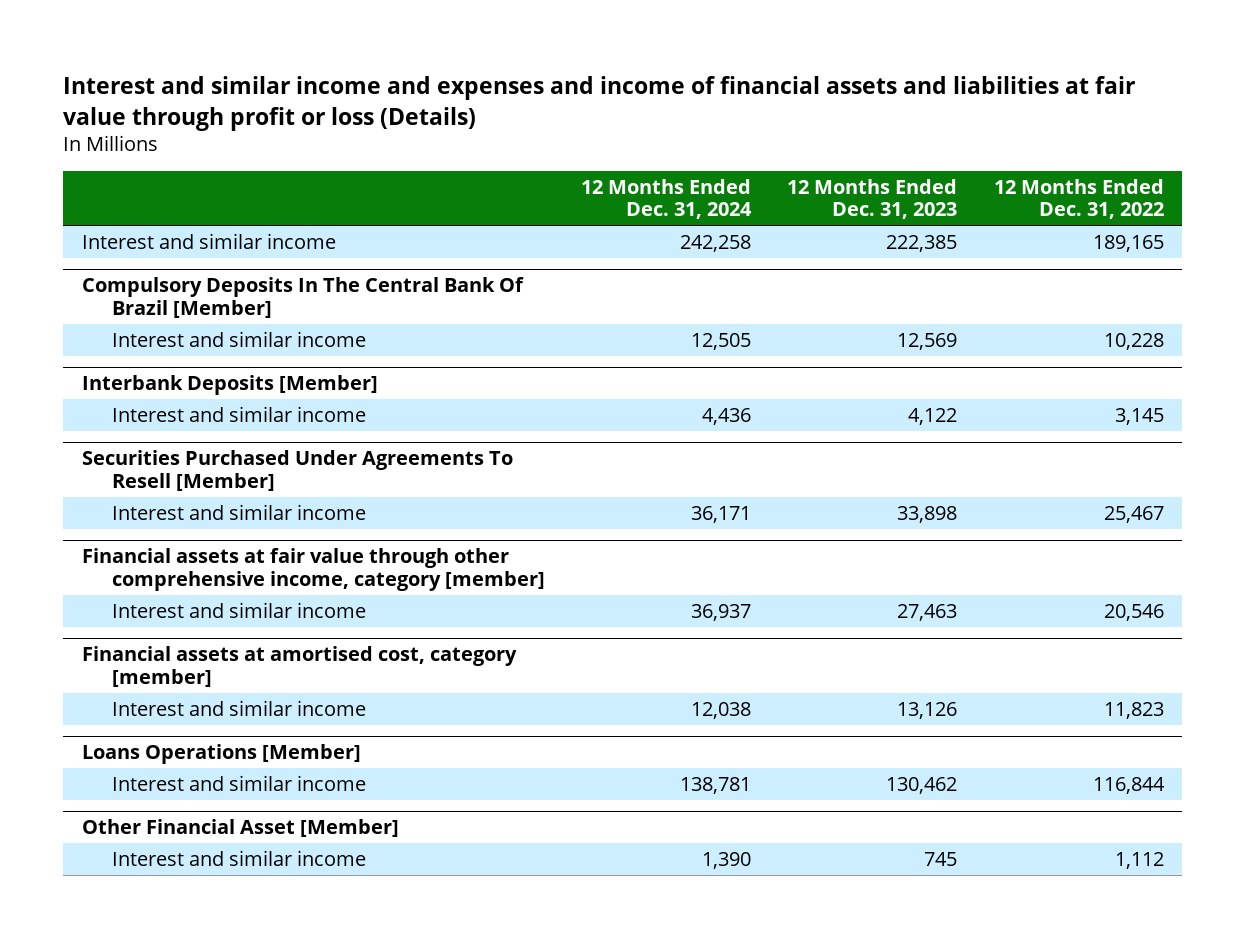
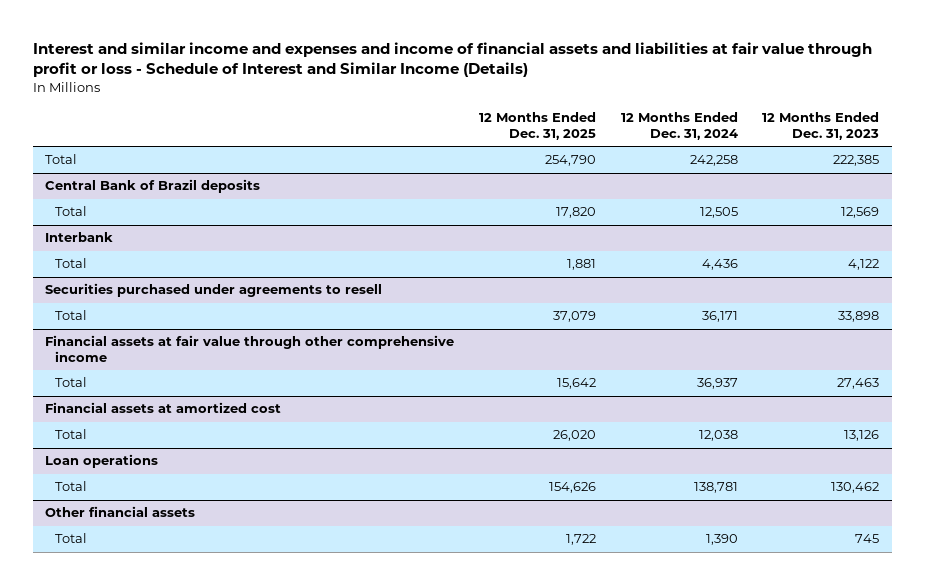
- Interest and similar income and expenses and income of financial assets and liabilities at fair value through profit or loss (Details)
+ Interest and similar income and expenses and income of financial assets and liabilities at fair value through profit or loss - Schedule of Interest and Similar Income (Details)
- | 12 Months Ended Dec. 31, 2024 | 12 Months Ended Dec. 31, 2023 | 12 Months Ended Dec. 31, 2022
+ | 12 Months Ended Dec. 31, 2025 | 12 Months Ended Dec. 31, 2024 | 12 Months Ended Dec. 31, 2023
- Interest and similar income | 242,258 | 222,385 | 189,165
- Compulsory Deposits In The Central Bank Of Brazil [Member]
- Interest and similar income | 12,505 | 12,569 | 10,228
- Interbank Deposits [Member]
- Interest and similar income | 4,436 | 4,122 | 3,145
- Securities Purchased Under Agreements To Resell [Member]
- Interest and similar income | 36,171 | 33,898 | 25,467
- Financial assets at fair value through other comprehensive income, category [member]
- Interest and similar income | 36,937 | 27,463 | 20,546
- Financial assets at amortised cost, category [member]
- Interest and similar income | 12,038 | 13,126 | 11,823
- Loans Operations [Member]
- Interest and similar income | 138,781 | 130,462 | 116,844
- Other Financial Asset [Member]
- Interest and similar income | 1,390 | 745 | 1,112
+ Total | 254,790 | 242,258 | 222,385
+ Central Bank of Brazil deposits
+ Total | 17,820 | 12,505 | 12,569
+ Interbank
+ Total | 1,881 | 4,436 | 4,122
+ Securities purchased under agreements to resell
+ Total | 37,079 | 36,171 | 33,898
+ Financial assets at fair value through other comprehensive income
+ Total | 15,642 | 36,937 | 27,463
+ Financial assets at amortized cost
+ Total | 26,020 | 12,038 | 13,126
+ Loan operations
+ Total | 154,626 | 138,781 | 130,462
+ Other financial assets
+ Total | 1,722 | 1,390 | 745

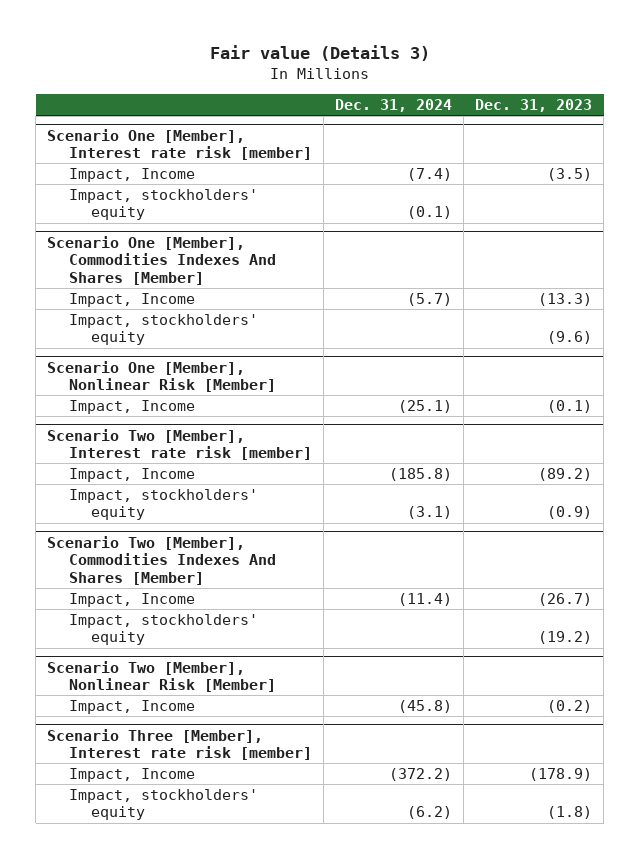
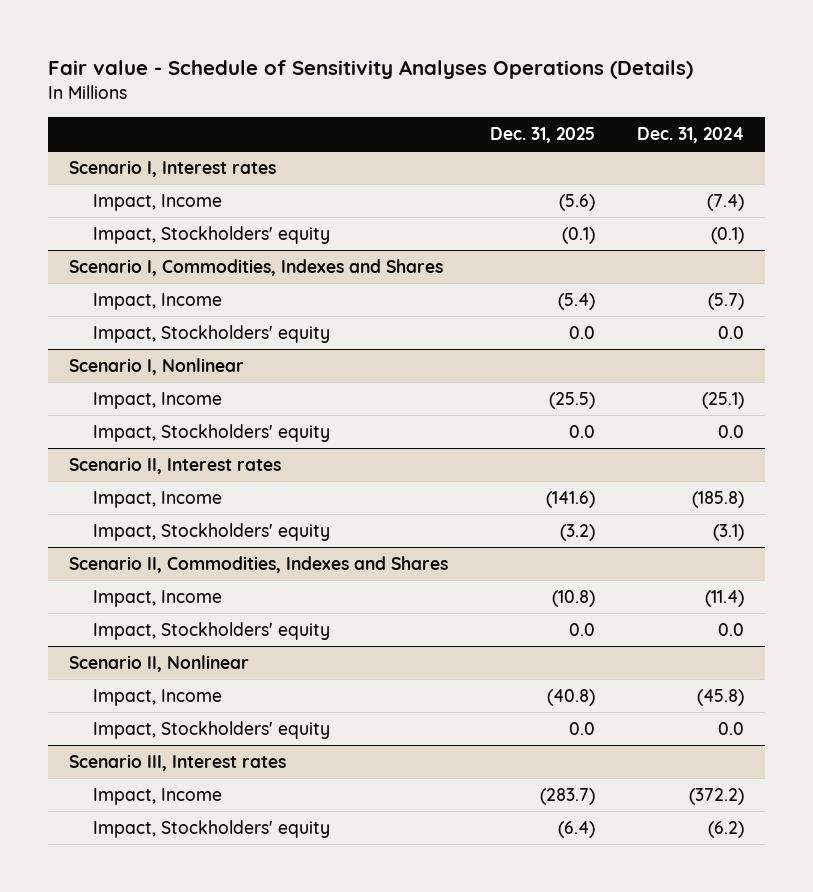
- Fair value (Details 3)
+ Fair value - Schedule of Sensitivity Analyses Operations (Details)
- | Dec. 31, 2024 | Dec. 31, 2023
+ | Dec. 31, 2025 | Dec. 31, 2024
- Scenario One [Member], Interest rate risk [member]
+ Scenario I, Interest rates
- Impact, stockholders' equity | (0.1) |
- Scenario One [Member], Commodities Indexes And Shares [Member]
+ Impact, Stockholders' equity | (0.1) | (0.1)
+ Scenario I, Commodities, Indexes and Shares
- Impact, stockholders' equity | | (9.6)
- Scenario One [Member], Nonlinear Risk [Member]
+ Impact, Stockholders' equity | 0.0 | 0.0
+ Scenario I, Nonlinear
- Scenario Two [Member], Interest rate risk [member]
+ Impact, Stockholders' equity | 0.0 | 0.0
+ Scenario II, Interest rates
- Impact, stockholders' equity | (3.1) | (0.9)
- Scenario Two [Member], Commodities Indexes And Shares [Member]
+ Impact, Stockholders' equity | (3.2) | (3.1)
+ Scenario II, Commodities, Indexes and Shares
- Impact, stockholders' equity | | (19.2)
- Scenario Two [Member], Nonlinear Risk [Member]
+ Impact, Stockholders' equity | 0.0 | 0.0
+ Scenario II, Nonlinear
- Scenario Three [Member], Interest rate risk [member]
+ Impact, Stockholders' equity | 0.0 | 0.0
+ Scenario III, Interest rates
- Impact, stockholders' equity | (6.2) | (1.8)
+ Impact, Stockholders' equity | (6.4) | (6.2)

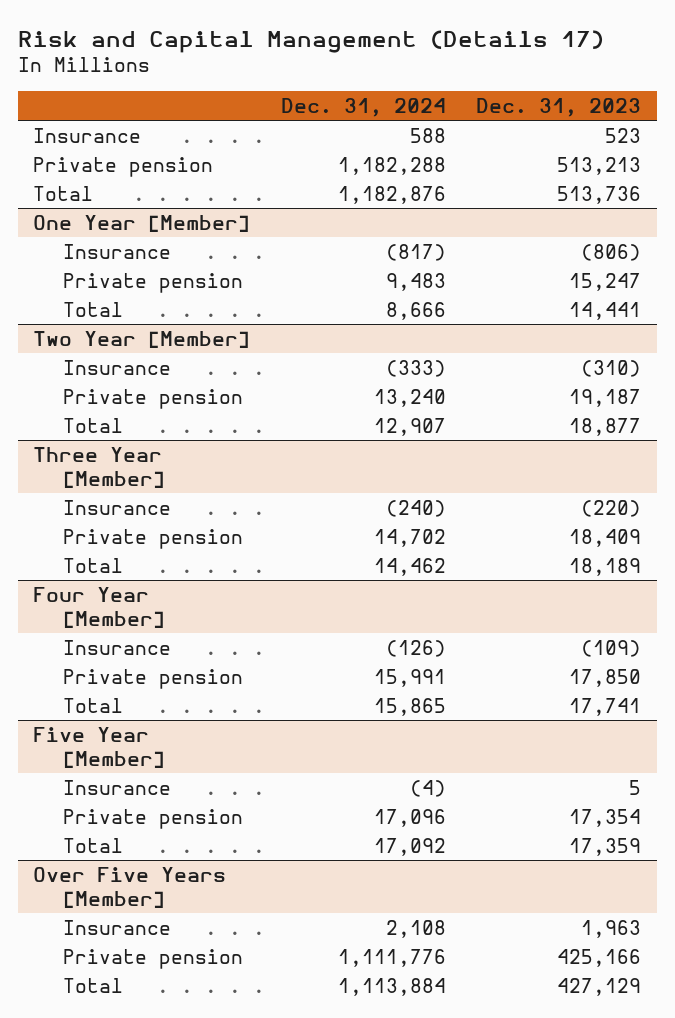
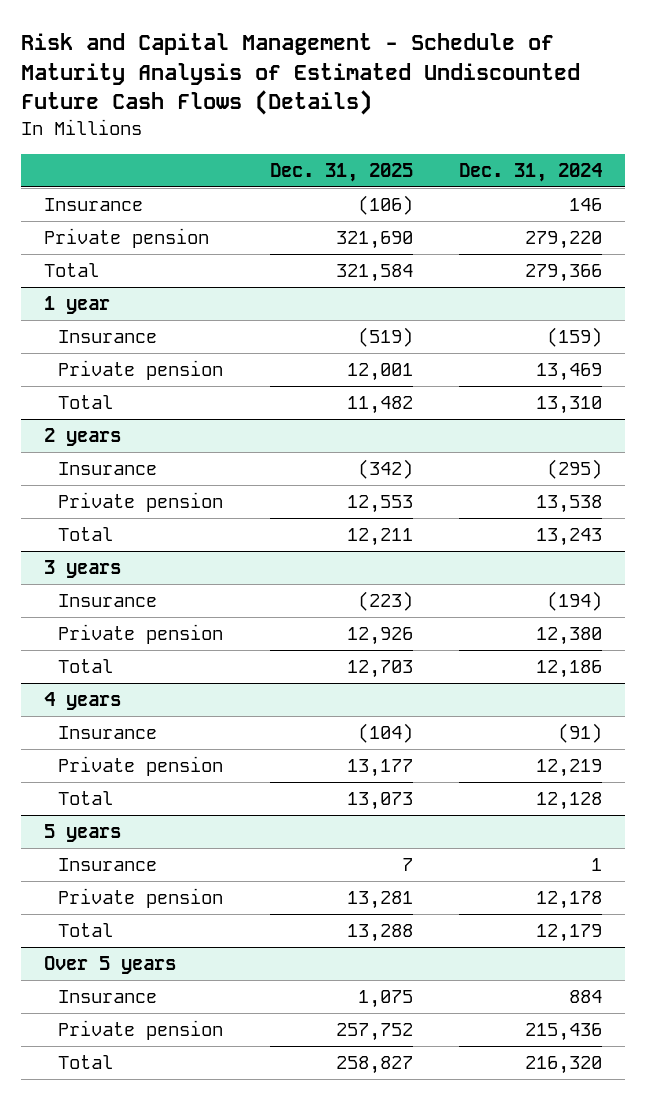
- Risk and Capital Management (Details 17)
+ Risk and Capital Management - Schedule of Maturity Analysis of Estimated Undiscounted Future Cash Flows (Details)
- | Dec. 31, 2024 | Dec. 31, 2023
+ | Dec. 31, 2025 | Dec. 31, 2024
- Insurance | 588 | 523
- Private pension | 1,182,288 | 513,213
- Total | 1,182,876 | 513,736
- One Year [Member]
- Insurance | (817) | (806)
- Private pension | 9,483 | 15,247
- Total | 8,666 | 14,441
- Two Year [Member]
- Insurance | (333) | (310)
- Private pension | 13,240 | 19,187
- Total | 12,907 | 18,877
- Three Year [Member]
- Insurance | (240) | (220)
- Private pension | 14,702 | 18,409
- Total | 14,462 | 18,189
- Four Year [Member]
- Insurance | (126) | (109)
- Private pension | 15,991 | 17,850
- Total | 15,865 | 17,741
- Five Year [Member]
- Insurance | (4) | 5
- Private pension | 17,096 | 17,354
- Total | 17,092 | 17,359
- Over Five Years [Member]
- Insurance | 2,108 | 1,963
- Private pension | 1,111,776 | 425,166
- Total | 1,113,884 | 427,129
+ Insurance | (106) | 146
+ Private pension | 321,690 | 279,220
+ Total | 321,584 | 279,366
+ 1 year
+ Insurance | (519) | (159)
+ Private pension | 12,001 | 13,469
+ Total | 11,482 | 13,310
+ 2 years
+ Insurance | (342) | (295)
+ Private pension | 12,553 | 13,538
+ Total | 12,211 | 13,243
+ 3 years
+ Insurance | (223) | (194)
+ Private pension | 12,926 | 12,380
+ Total | 12,703 | 12,186
+ 4 years
+ Insurance | (104) | (91)
+ Private pension | 13,177 | 12,219
+ Total | 13,073 | 12,128
+ 5 years
+ Insurance | 7 | 1
+ Private pension | 13,281 | 12,178
+ Total | 13,288 | 12,179
+ Over 5 years
+ Insurance | 1,075 | 884
+ Private pension | 257,752 | 215,436
+ Total | 258,827 | 216,320

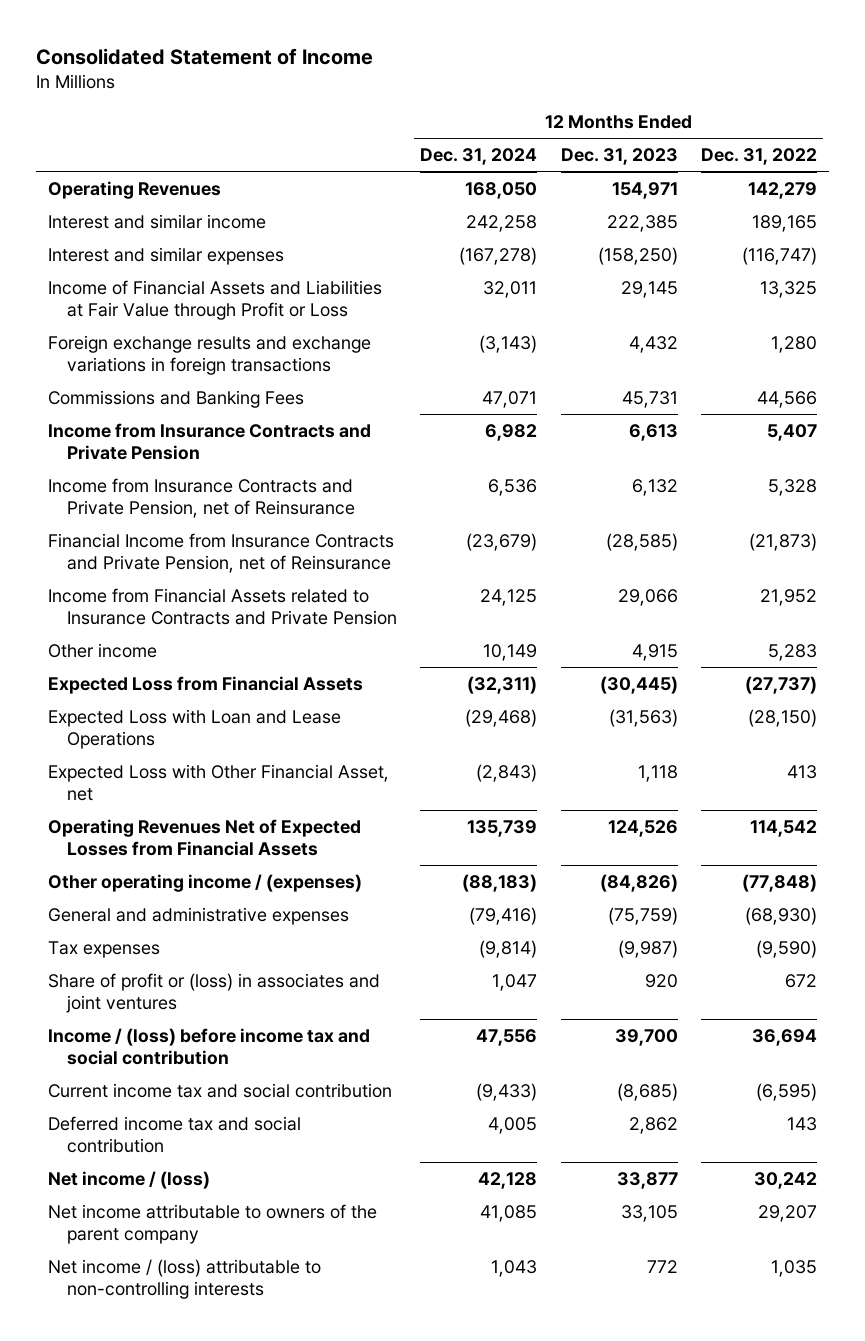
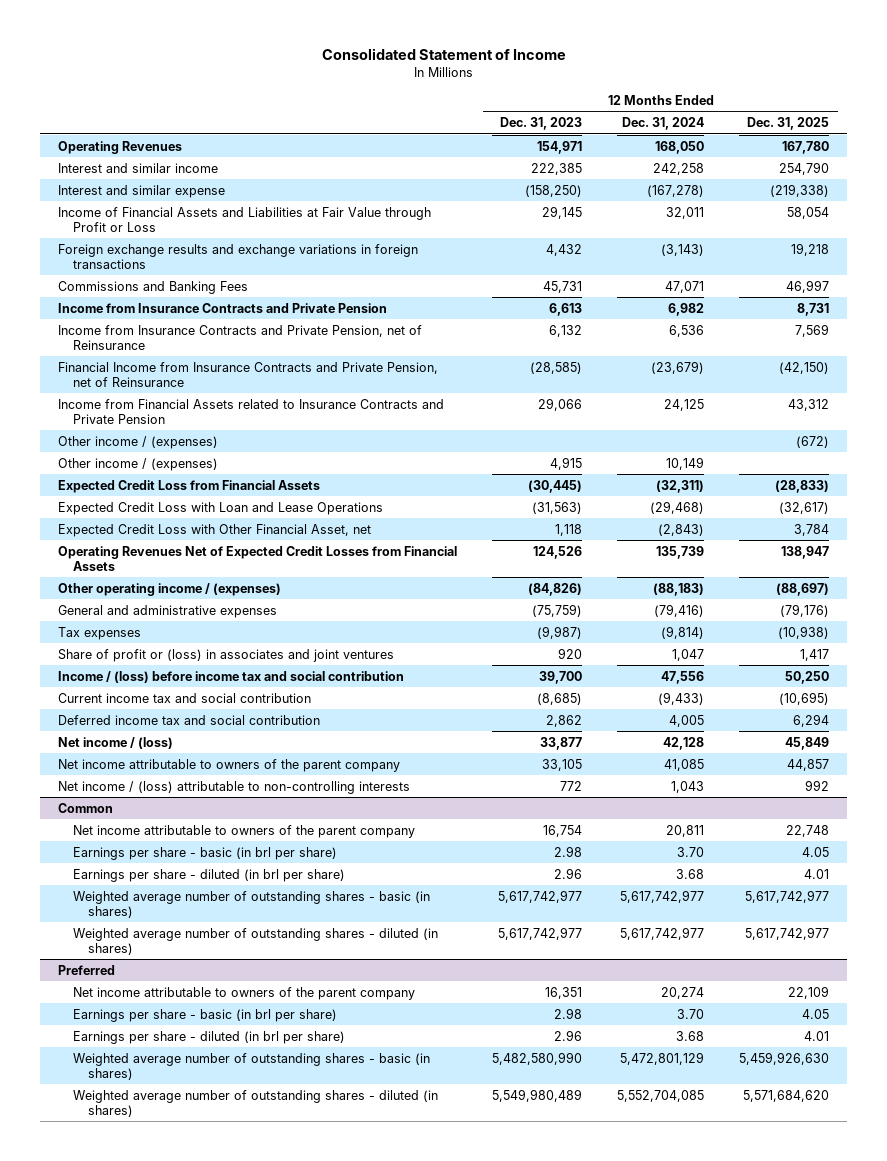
- | 12 Months Ended Dec. 31, 2024 | 12 Months Ended Dec. 31, 2023 | 12 Months Ended Dec. 31, 2022
+ | 12 Months Ended Dec. 31, 2023 | 12 Months Ended Dec. 31, 2024 | 12 Months Ended Dec. 31, 2025
- Interest and similar expenses | (167,278) | (158,250) | (116,747)
+ Interest and similar expense | (158,250) | (167,278) | (219,338)
- Other income | 10,149 | 4,915 | 5,283
- Expected Loss from Financial Assets | (32,311) | (30,445) | (27,737)
- Expected Loss with Loan and Lease Operations | (29,468) | (31,563) | (28,150)
- Expected Loss with Other Financial Asset, net | (2,843) | 1,118 | 413
- Operating Revenues Net of Expected Losses from Financial Assets | 135,739 | 124,526 | 114,542
+ Other income / (expenses) | | | (672)
+ Other income / (expenses) | 4,915 | 10,149 |
+ Expected Credit Loss from Financial Assets | (30,445) | (32,311) | (28,833)
+ Expected Credit Loss with Loan and Lease Operations | (31,563) | (29,468) | (32,617)
+ Expected Credit Loss with Other Financial Asset, net | 1,118 | (2,843) | 3,784
+ Operating Revenues Net of Expected Credit Losses from Financial Assets | 124,526 | 135,739 | 138,947
+ Common
+ Net income attributable to owners of the parent company | 16,754 | 20,811 | 22,748
+ Earnings per share - basic (in brl per share) | 2.98 | 3.70 | 4.05
+ Earnings per share - diluted (in brl per share) | 2.96 | 3.68 | 4.01
+ Weighted average number of outstanding shares - basic (in shares) | 5,617,742,977 | 5,617,742,977 | 5,617,742,977
+ Weighted average number of outstanding shares - diluted (in shares) | 5,617,742,977 | 5,617,742,977 | 5,617,742,977
+ Preferred
+ Net income attributable to owners of the parent company | 16,351 | 20,274 | 22,109
+ Earnings per share - basic (in brl per share) | 2.98 | 3.70 | 4.05
+ Earnings per share - diluted (in brl per share) | 2.96 | 3.68 | 4.01
+ Weighted average number of outstanding shares - basic (in shares) | 5,482,580,990 | 5,472,801,129 | 5,459,926,630
+ Weighted average number of outstanding shares - diluted (in shares) | 5,549,980,489 | 5,552,704,085 | 5,571,684,620

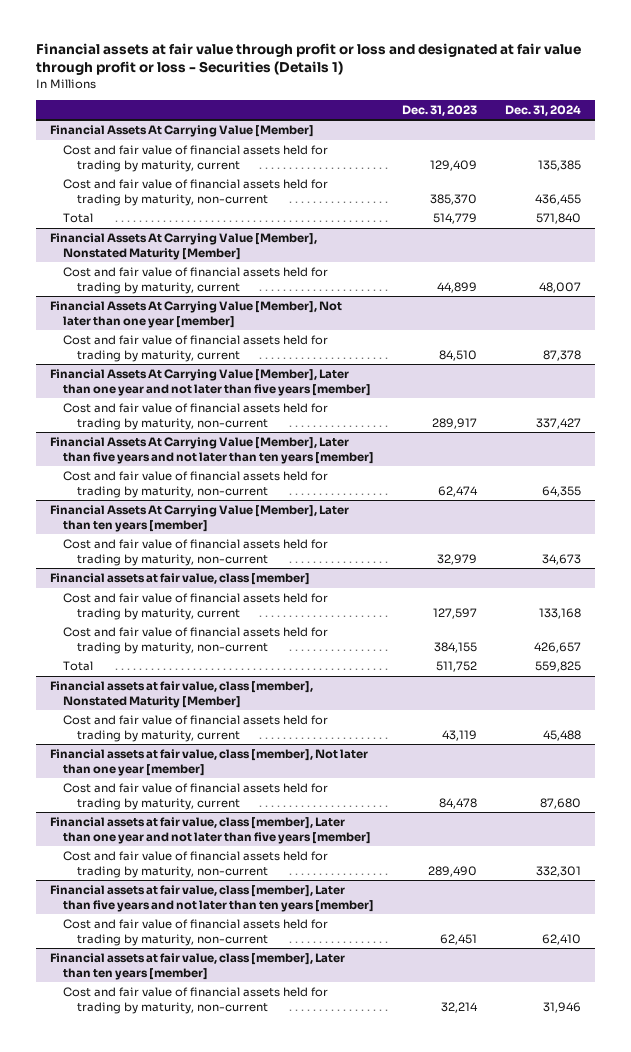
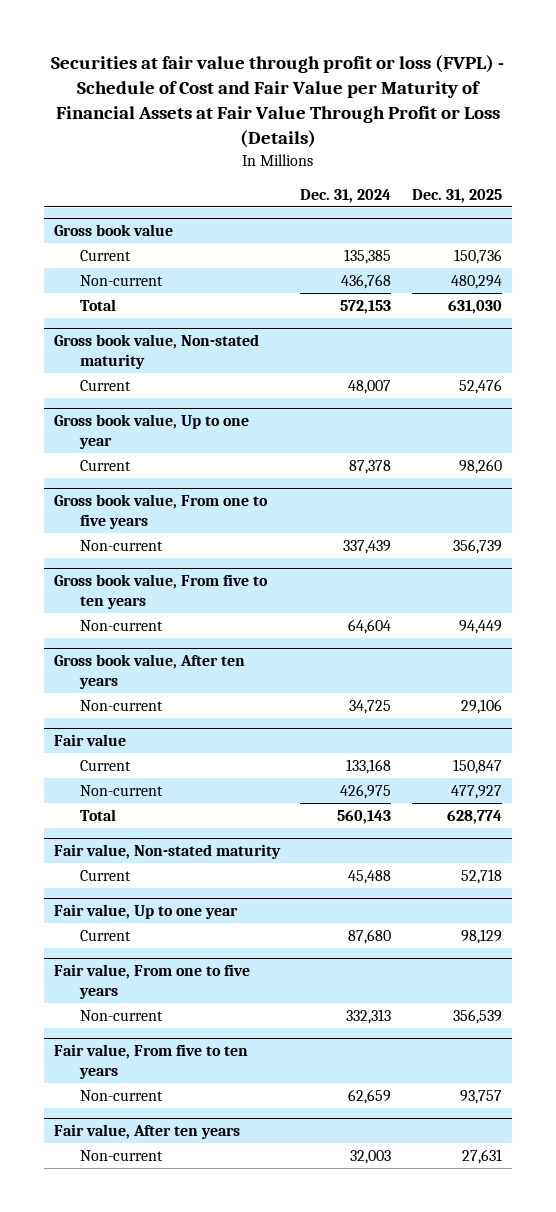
- Financial assets at fair value through profit or loss and designated at fair value through profit or loss - Securities (Details 1)
+ Securities at fair value through profit or loss (FVPL) - Schedule of Cost and Fair Value per Maturity of Financial Assets at Fair Value Through Profit or Loss (Details)
- | Dec. 31, 2023 | Dec. 31, 2024
+ | Dec. 31, 2024 | Dec. 31, 2025
- Financial Assets At Carrying Value [Member]
- Cost and fair value of financial assets held for trading by maturity, current | 129,409 | 135,385
- Cost and fair value of financial assets held for trading by maturity, non-current | 385,370 | 436,455
- Total | 514,779 | 571,840
- Financial Assets At Carrying Value [Member], Nonstated Maturity [Member]
- Cost and fair value of financial assets held for trading by maturity, current | 44,899 | 48,007
- Financial Assets At Carrying Value [Member], Not later than one year [member]
- Cost and fair value of financial assets held for trading by maturity, current | 84,510 | 87,378
- Financial Assets At Carrying Value [Member], Later than one year and not later than five years [member]
- Cost and fair value of financial assets held for trading by maturity, non-current | 289,917 | 337,427
- Financial Assets At Carrying Value [Member], Later than five years and not later than ten years [member]
- Cost and fair value of financial assets held for trading by maturity, non-current | 62,474 | 64,355
- Financial Assets At Carrying Value [Member], Later than ten years [member]
- Cost and fair value of financial assets held for trading by maturity, non-current | 32,979 | 34,673
- Financial assets at fair value, class [member]
- Cost and fair value of financial assets held for trading by maturity, current | 127,597 | 133,168
- Cost and fair value of financial assets held for trading by maturity, non-current | 384,155 | 426,657
- Total | 511,752 | 559,825
- Financial assets at fair value, class [member], Nonstated Maturity [Member]
- Cost and fair value of financial assets held for trading by maturity, current | 43,119 | 45,488
- Financial assets at fair value, class [member], Not later than one year [member]
- Cost and fair value of financial assets held for trading by maturity, current | 84,478 | 87,680
- Financial assets at fair value, class [member], Later than one year and not later than five years [member]
- Cost and fair value of financial assets held for trading by maturity, non-current | 289,490 | 332,301
- Financial assets at fair value, class [member], Later than five years and not later than ten years [member]
- Cost and fair value of financial assets held for trading by maturity, non-current | 62,451 | 62,410
- Financial assets at fair value, class [member], Later than ten years [member]
- Cost and fair value of financial assets held for trading by maturity, non-current | 32,214 | 31,946
+ Gross book value
+ Current | 135,385 | 150,736
+ Non-current | 436,768 | 480,294
+ Total | 572,153 | 631,030
+ Gross book value, Non-stated maturity
+ Current | 48,007 | 52,476
+ Gross book value, Up to one year
+ Current | 87,378 | 98,260
+ Gross book value, From one to five years
+ Non-current | 337,439 | 356,739
+ Gross book value, From five to ten years
+ Non-current | 64,604 | 94,449
+ Gross book value, After ten years
+ Non-current | 34,725 | 29,106
+ Fair value
+ Current | 133,168 | 150,847
+ Non-current | 426,975 | 477,927
+ Total | 560,143 | 628,774
+ Fair value, Non-stated maturity
+ Current | 45,488 | 52,718
+ Fair value, Up to one year
+ Current | 87,680 | 98,129
+ Fair value, From one to five years
+ Non-current | 332,313 | 356,539
+ Fair value, From five to ten years
+ Non-current | 62,659 | 93,757
+ Fair value, After ten years
+ Non-current | 32,003 | 27,631

